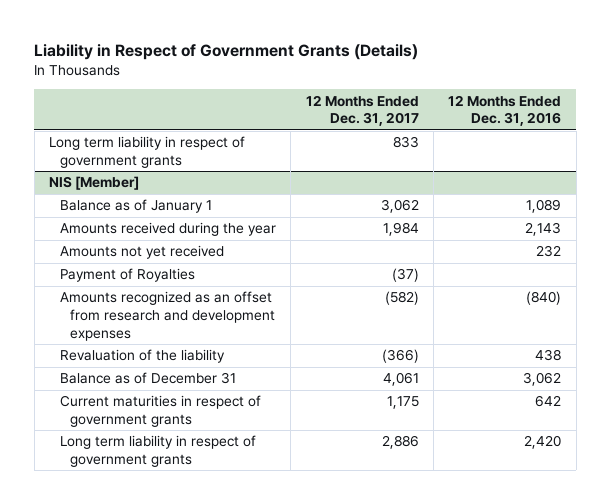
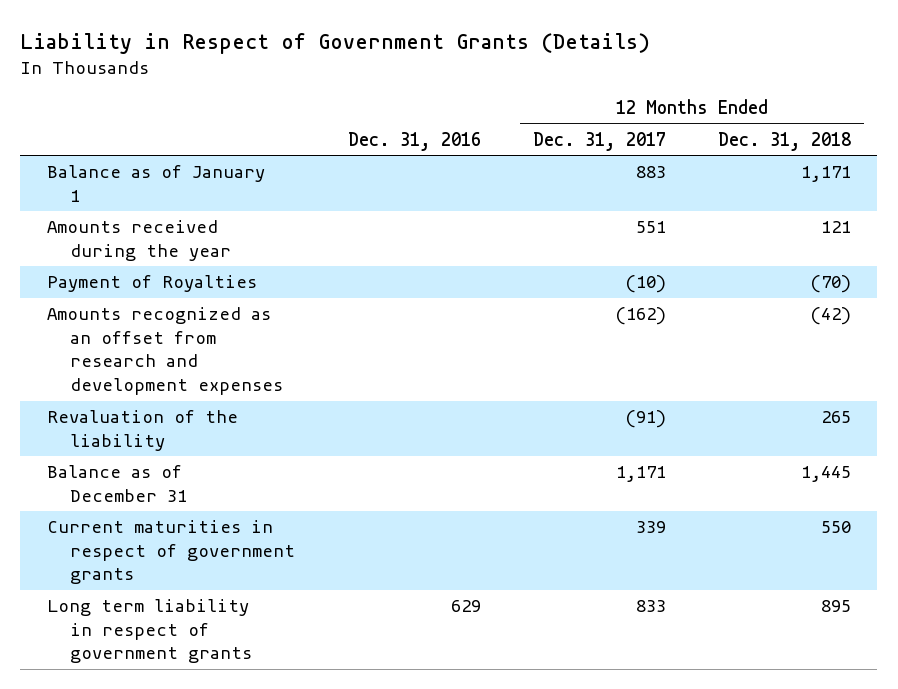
- | 12 Months Ended Dec. 31, 2017 | 12 Months Ended Dec. 31, 2016
+ | Dec. 31, 2016 | 12 Months Ended Dec. 31, 2017 | 12 Months Ended Dec. 31, 2018
+ Balance as of January 1 | | 883 | 1,171
+ Amounts received during the year | | 551 | 121
+ Payment of Royalties | | (10) | (70)
+ Amounts recognized as an offset from research and development expenses | | (162) | (42)
+ Revaluation of the liability | | (91) | 265
+ Balance as of December 31 | | 1,171 | 1,445
+ Current maturities in respect of government grants | | 339 | 550
- NIS [Member]
- Balance as of January 1 | 3,062 | 1,089
- Amounts received during the year | 1,984 | 2,143
- Amounts not yet received | | 232
- Payment of Royalties | (37) |
- Amounts recognized as an offset from research and development expenses | (582) | (840)
- Revaluation of the liability | (366) | 438
- Balance as of December 31 | 4,061 | 3,062
- Current maturities in respect of government grants | 1,175 | 642
- Long term liability in respect of government grants | 2,886 | 2,420

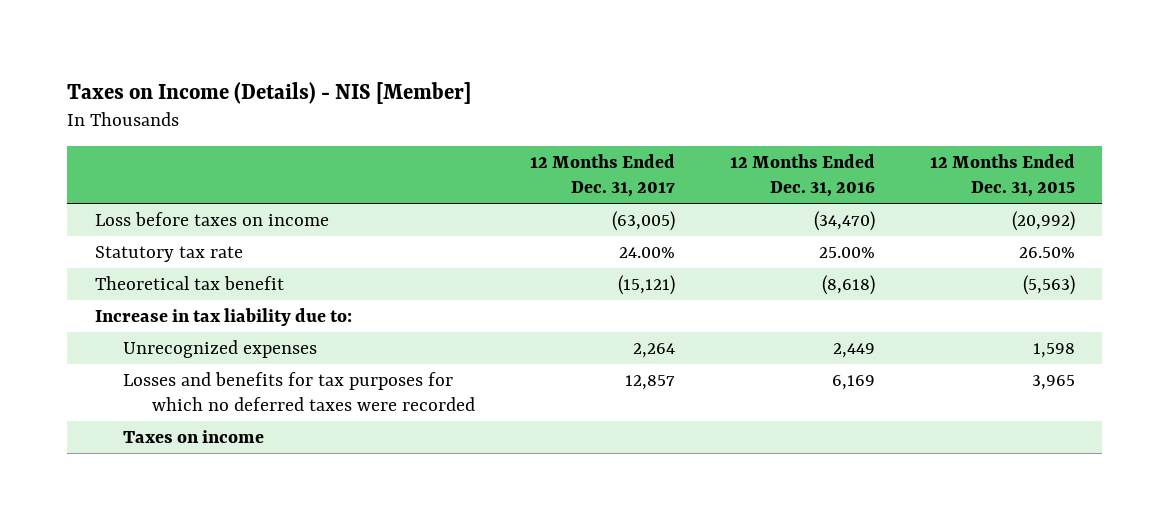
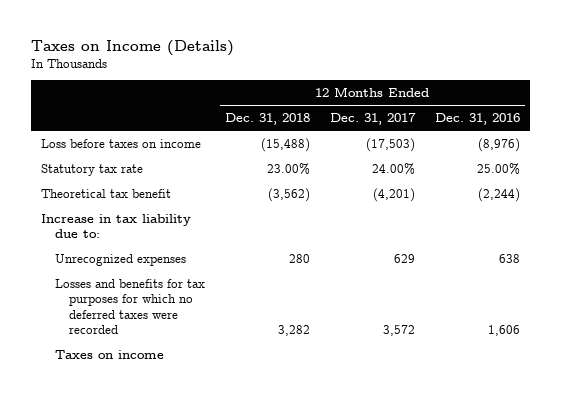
- Taxes on Income (Details) - NIS [Member]
+ Taxes on Income (Details)
- | 12 Months Ended Dec. 31, 2017 | 12 Months Ended Dec. 31, 2016 | 12 Months Ended Dec. 31, 2015
+ | 12 Months Ended Dec. 31, 2018 | 12 Months Ended Dec. 31, 2017 | 12 Months Ended Dec. 31, 2016
- Loss before taxes on income | (63,005) | (34,470) | (20,992)
+ Loss before taxes on income | (15,488) | (17,503) | (8,976)
- Theoretical tax benefit | (15,121) | (8,618) | (5,563)
+ Theoretical tax benefit | (3,562) | (4,201) | (2,244)
- Unrecognized expenses | 2,264 | 2,449 | 1,598
- Losses and benefits for tax purposes for which no deferred taxes were recorded | 12,857 | 6,169 | 3,965
+ Unrecognized expenses | 280 | 629 | 638
+ Losses and benefits for tax purposes for which no deferred taxes were recorded | 3,282 | 3,572 | 1,606

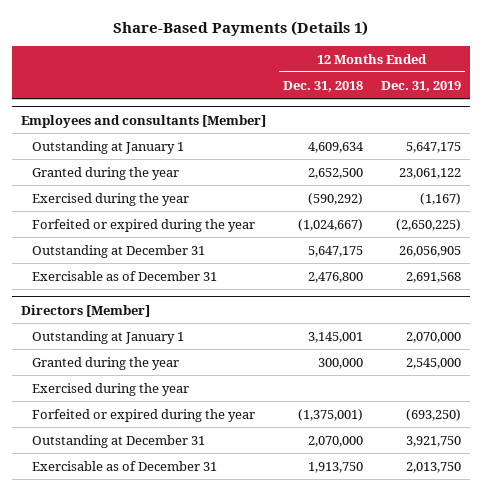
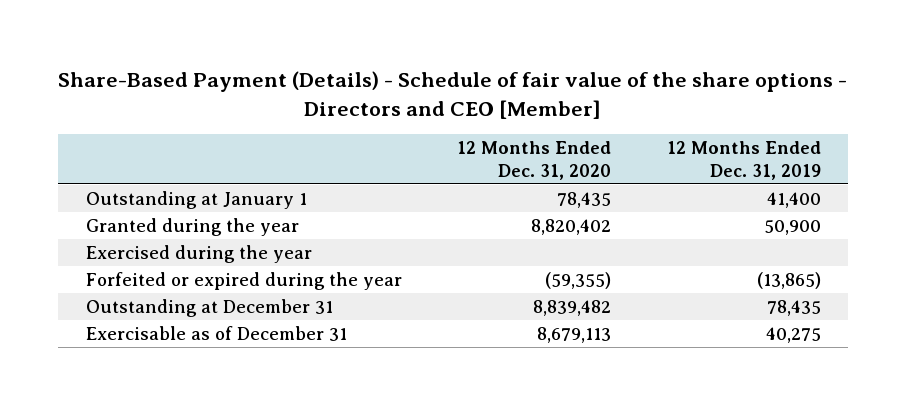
- Share-Based Payments (Details 1)
+ Share-Based Payment (Details) - Schedule of fair value of the share options - Directors and CEO [Member]
- | 12 Months Ended Dec. 31, 2018 | 12 Months Ended Dec. 31, 2019
+ | 12 Months Ended Dec. 31, 2020 | 12 Months Ended Dec. 31, 2019
- Employees and consultants [Member]
- Outstanding at January 1 | 4,609,634 | 5,647,175
- Granted during the year | 2,652,500 | 23,061,122
- Exercised during the year | (590,292) | (1,167)
- Forfeited or expired during the year | (1,024,667) | (2,650,225)
- Outstanding at December 31 | 5,647,175 | 26,056,905
- Exercisable as of December 31 | 2,476,800 | 2,691,568
- Directors [Member]
- Outstanding at January 1 | 3,145,001 | 2,070,000
- Granted during the year | 300,000 | 2,545,000
+ Outstanding at January 1 | 78,435 | 41,400
+ Granted during the year | 8,820,402 | 50,900
- Forfeited or expired during the year | (1,375,001) | (693,250)
- Outstanding at December 31 | 2,070,000 | 3,921,750
- Exercisable as of December 31 | 1,913,750 | 2,013,750
+ Forfeited or expired during the year | (59,355) | (13,865)
+ Outstanding at December 31 | 8,839,482 | 78,435
+ Exercisable as of December 31 | 8,679,113 | 40,275

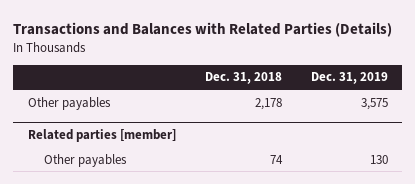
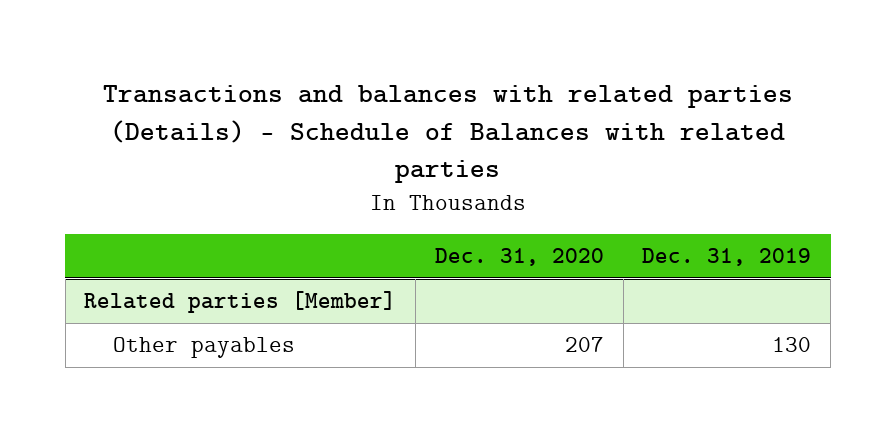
- Transactions and Balances with Related Parties (Details)
+ Transactions and balances with related parties (Details) - Schedule of Balances with related parties
- | Dec. 31, 2018 | Dec. 31, 2019
+ | Dec. 31, 2020 | Dec. 31, 2019
- Other payables | 2,178 | 3,575
- Related parties [member]
+ Related parties [Member]

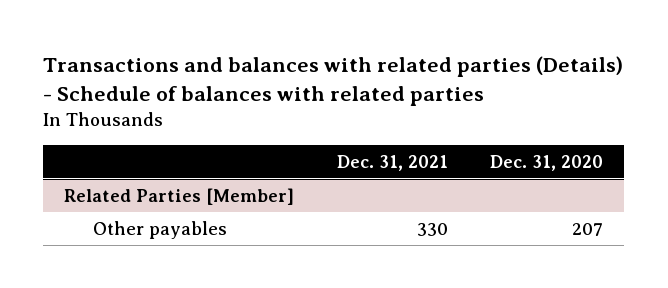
- Transactions and balances with related parties (Details) - Schedule of Balances with related parties
+ Transactions and balances with related parties (Details) - Schedule of balances with related parties
- | Dec. 31, 2020 | Dec. 31, 2019
+ | Dec. 31, 2021 | Dec. 31, 2020
- Related parties [Member]
+ Related Parties [Member]

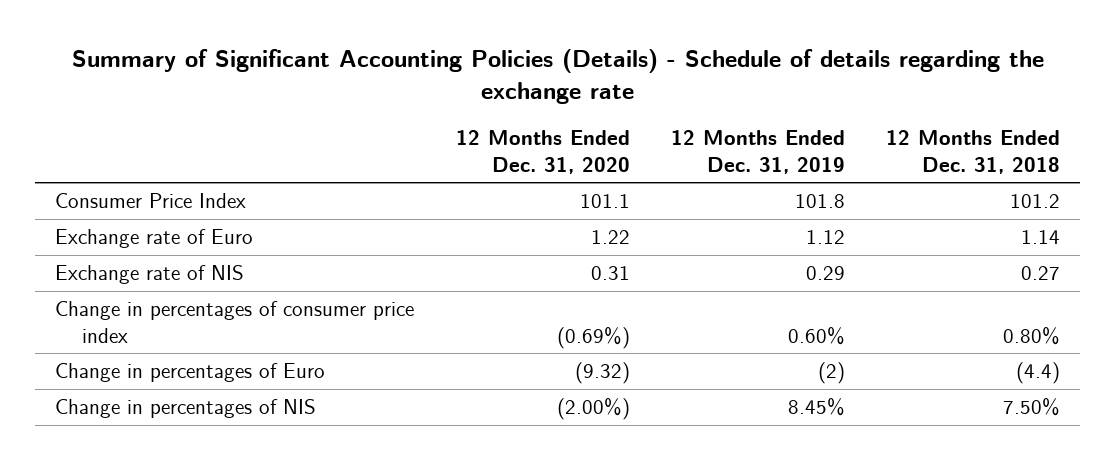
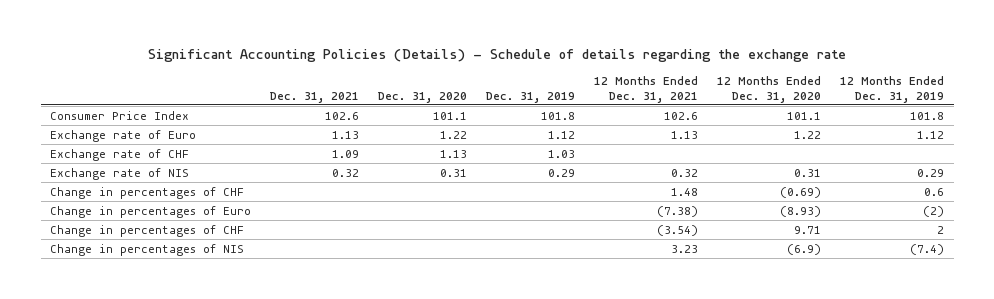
- Summary of Significant Accounting Policies (Details) - Schedule of details regarding the exchange rate
+ Significant Accounting Policies (Details) - Schedule of details regarding the exchange rate
- | 12 Months Ended Dec. 31, 2020 | 12 Months Ended Dec. 31, 2019 | 12 Months Ended Dec. 31, 2018
+ | Dec. 31, 2021 | Dec. 31, 2020 | Dec. 31, 2019 | 12 Months Ended Dec. 31, 2021 | 12 Months Ended Dec. 31, 2020 | 12 Months Ended Dec. 31, 2019
+ Exchange rate of CHF | 1.09 | 1.13 | 1.03 | | |
- Change in percentages of consumer price index | (0.69%) | 0.60% | 0.80%
- Change in percentages of Euro | (9.32) | (2) | (4.4)
- Change in percentages of NIS | (2.00%) | 8.45% | 7.50%
+ Change in percentages of CHF | | | | 1.48 | (0.69) | 0.6
+ Change in percentages of Euro | | | | (7.38) | (8.93) | (2)
+ Change in percentages of CHF | | | | (3.54) | 9.71 | 2
+ Change in percentages of NIS | | | | 3.23 | (6.9) | (7.4)

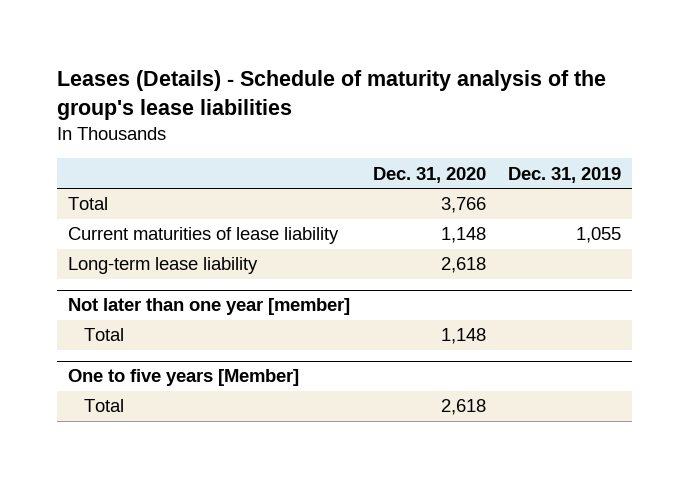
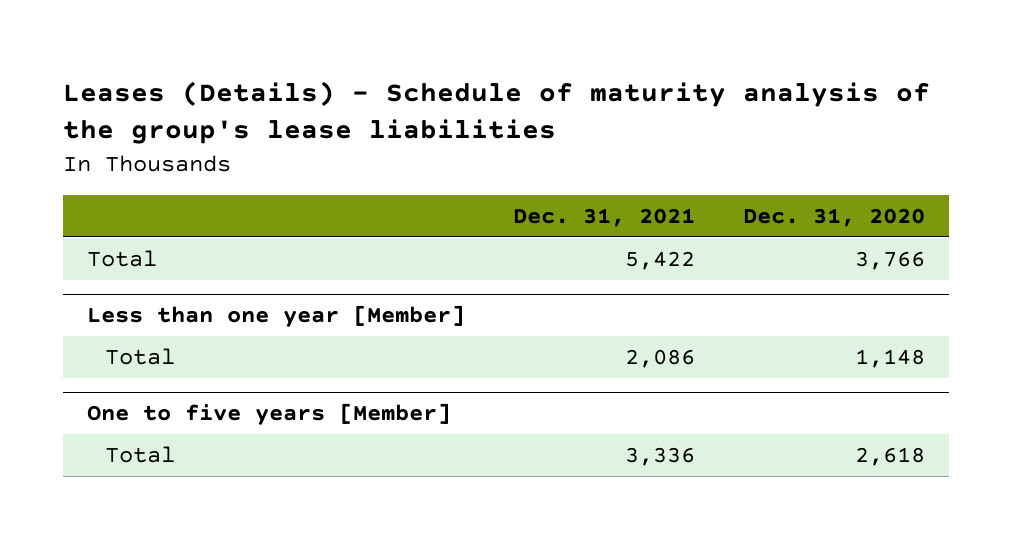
- | Dec. 31, 2020 | Dec. 31, 2019
+ | Dec. 31, 2021 | Dec. 31, 2020
- Current maturities of lease liability | 1,148 | 1,055
- Long-term lease liability | 2,618 |
- Not later than one year [member]
+ Less than one year [Member]

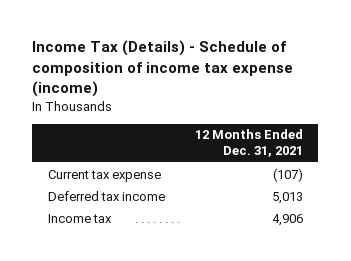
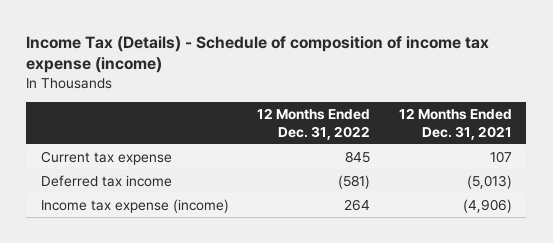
- | 12 Months Ended Dec. 31, 2021
+ | 12 Months Ended Dec. 31, 2022 | 12 Months Ended Dec. 31, 2021
- Current tax expense | (107)
- Deferred tax income | 5,013
- Income tax | 4,906
+ Current tax expense | 845 | 107
+ Deferred tax income | (581) | (5,013)
+ Income tax expense (income) | 264 | (4,906)

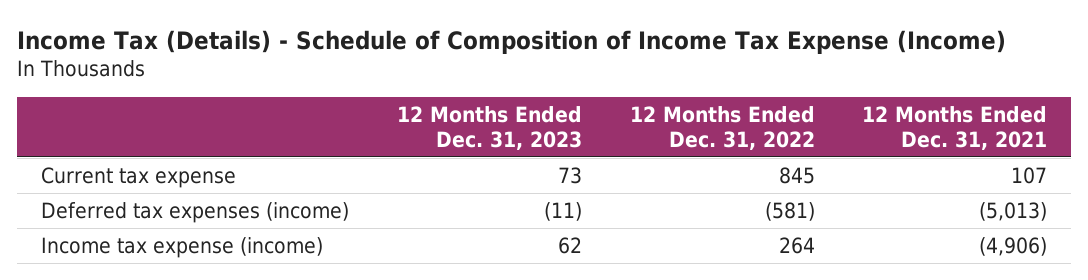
- Income Tax (Details) - Schedule of composition of income tax expense (income)
+ Income Tax (Details) - Schedule of Composition of Income Tax Expense (Income)
- | 12 Months Ended Dec. 31, 2022 | 12 Months Ended Dec. 31, 2021
+ | 12 Months Ended Dec. 31, 2023 | 12 Months Ended Dec. 31, 2022 | 12 Months Ended Dec. 31, 2021
- Deferred tax income | (581) | (5,013)
+ Deferred tax expenses (income) | (11) | (581) | (5,013)

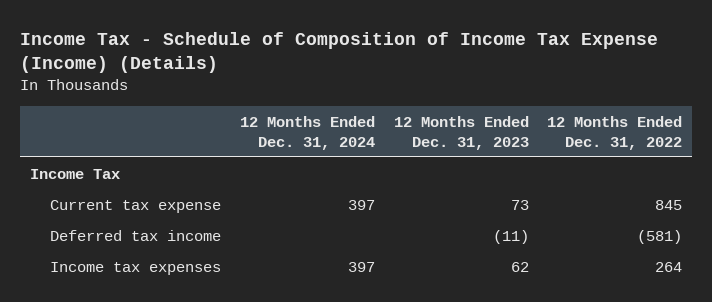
- Income Tax (Details) - Schedule of Composition of Income Tax Expense (Income)
+ Income Tax - Schedule of Composition of Income Tax Expense (Income) (Details)
- | 12 Months Ended Dec. 31, 2023 | 12 Months Ended Dec. 31, 2022 | 12 Months Ended Dec. 31, 2021
+ | 12 Months Ended Dec. 31, 2024 | 12 Months Ended Dec. 31, 2023 | 12 Months Ended Dec. 31, 2022
+ Income Tax
- Deferred tax expenses (income) | (11) | (581) | (5,013)
- Income tax expense (income) | 62 | 264 | (4,906)
+ Deferred tax income | | (11) | (581)
+ Income tax expenses | 397 | 62 | 264

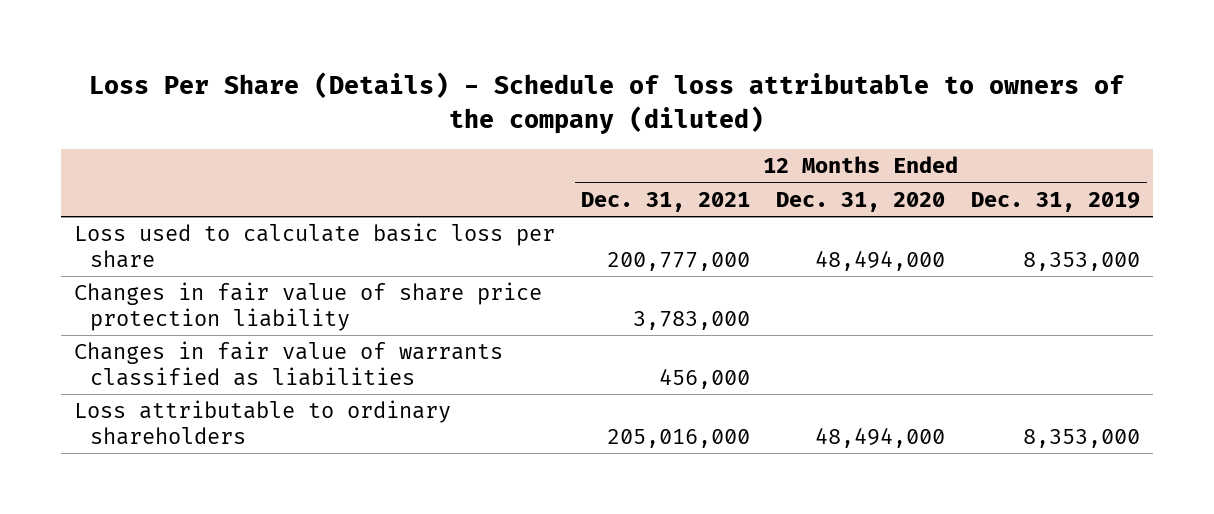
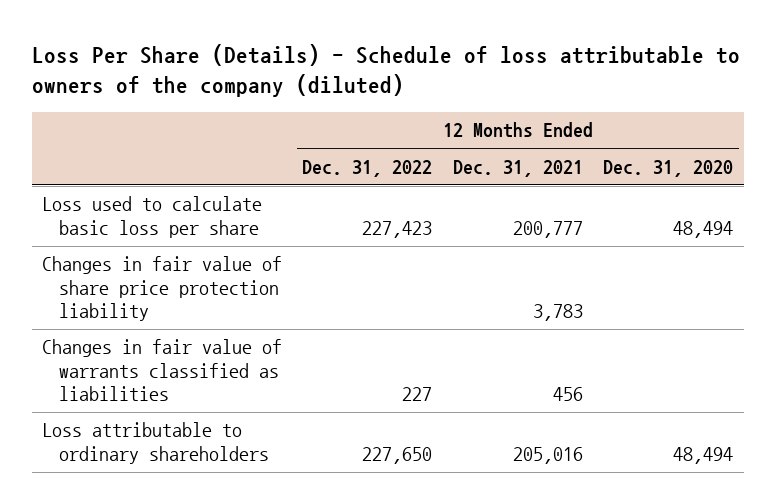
- | 12 Months Ended Dec. 31, 2021 | 12 Months Ended Dec. 31, 2020 | 12 Months Ended Dec. 31, 2019
+ | 12 Months Ended Dec. 31, 2022 | 12 Months Ended Dec. 31, 2021 | 12 Months Ended Dec. 31, 2020
- Loss used to calculate basic loss per share | 200,777,000 | 48,494,000 | 8,353,000
- Changes in fair value of share price protection liability | 3,783,000 | |
- Changes in fair value of warrants classified as liabilities | 456,000 | |
- Loss attributable to ordinary shareholders | 205,016,000 | 48,494,000 | 8,353,000
+ Loss used to calculate basic loss per share | 227,423 | 200,777 | 48,494
+ Changes in fair value of share price protection liability | | 3,783 |
+ Changes in fair value of warrants classified as liabilities | 227 | 456 |
+ Loss attributable to ordinary shareholders | 227,650 | 205,016 | 48,494

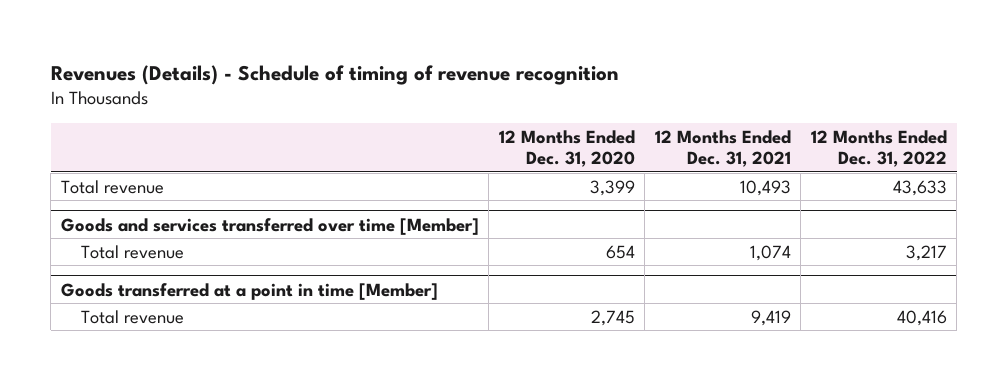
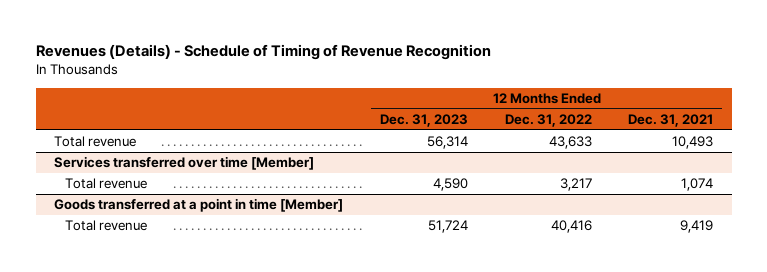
- Revenues (Details) - Schedule of timing of revenue recognition
+ Revenues (Details) - Schedule of Timing of Revenue Recognition
- | 12 Months Ended Dec. 31, 2020 | 12 Months Ended Dec. 31, 2021 | 12 Months Ended Dec. 31, 2022
+ | 12 Months Ended Dec. 31, 2023 | 12 Months Ended Dec. 31, 2022 | 12 Months Ended Dec. 31, 2021
- Goods and services transferred over time [Member]
+ Services transferred over time [Member]

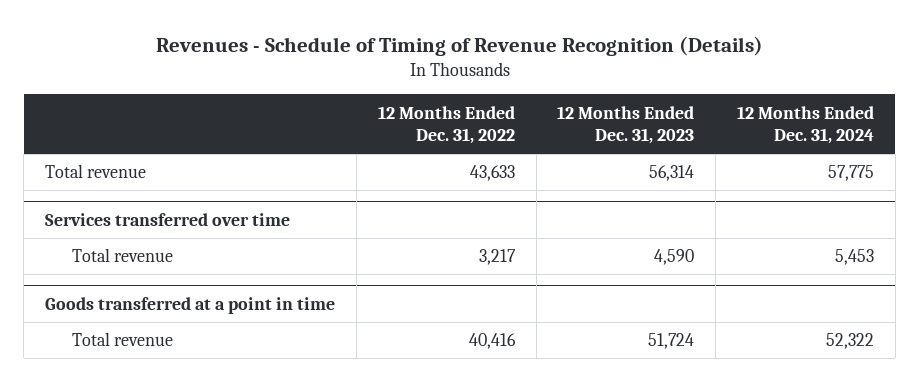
- Revenues (Details) - Schedule of Timing of Revenue Recognition
+ Revenues - Schedule of Timing of Revenue Recognition (Details)
- | 12 Months Ended Dec. 31, 2023 | 12 Months Ended Dec. 31, 2022 | 12 Months Ended Dec. 31, 2021
+ | 12 Months Ended Dec. 31, 2022 | 12 Months Ended Dec. 31, 2023 | 12 Months Ended Dec. 31, 2024
- Services transferred over time [Member]
+ Services transferred over time
- Goods transferred at a point in time [Member]
+ Goods transferred at a point in time

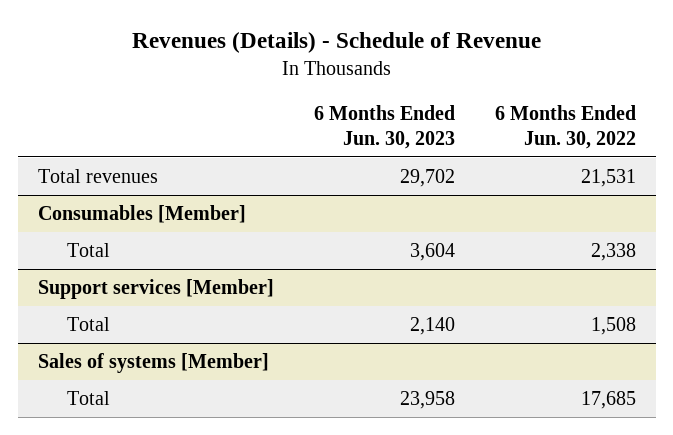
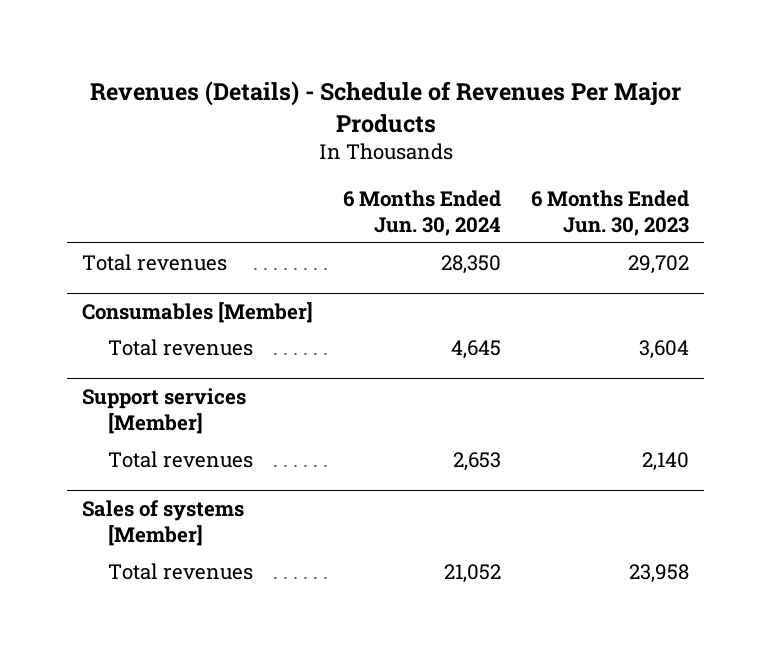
- Revenues (Details) - Schedule of Revenue
+ Revenues (Details) - Schedule of Revenues Per Major Products
- | 6 Months Ended Jun. 30, 2023 | 6 Months Ended Jun. 30, 2022
+ | 6 Months Ended Jun. 30, 2024 | 6 Months Ended Jun. 30, 2023
@ Consumables [Member]
- Total | 3,604 | 2,338
+ Total revenues | 4,645 | 3,604
@ Support services [Member]
- Total | 2,140 | 1,508
+ Total revenues | 2,653 | 2,140
@ Sales of systems [Member]
- Total | 23,958 | 17,685
+ Total revenues | 21,052 | 23,958

